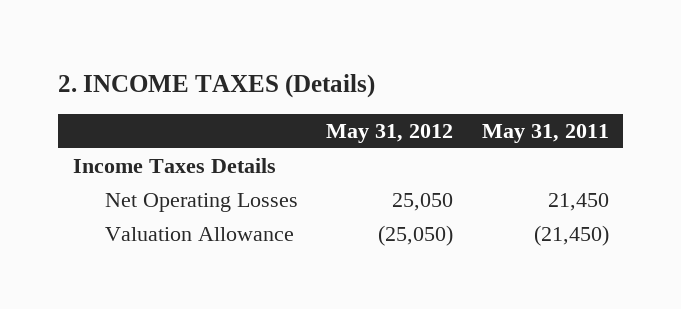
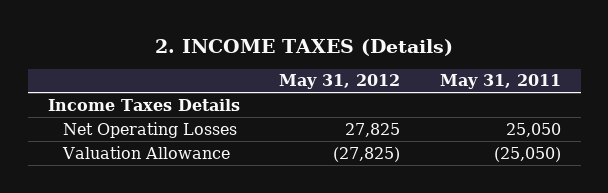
- Net Operating Losses | 25,050 | 21,450
- Valuation Allowance | (25,050) | (21,450)
+ Net Operating Losses | 27,825 | 25,050
+ Valuation Allowance | (27,825) | (25,050)

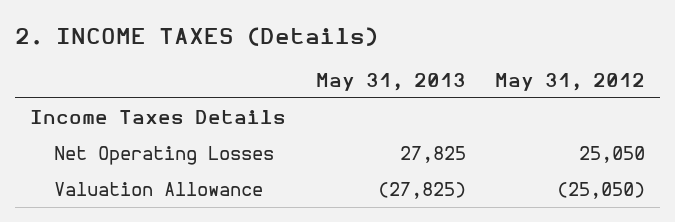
- | May 31, 2012 | May 31, 2011
+ | May 31, 2013 | May 31, 2012
- Net Operating Losses | 27,825 | 25,050
- Valuation Allowance | (27,825) | (25,050)
+ Net Operating Losses | 27,825 | 25,050
+ Valuation Allowance | (27,825) | (25,050)

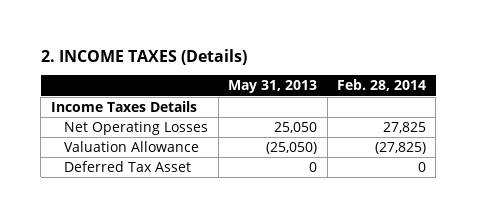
- | May 31, 2013 | May 31, 2012
+ | May 31, 2013 | Feb. 28, 2014
- Net Operating Losses | 27,825 | 25,050
- Valuation Allowance | (27,825) | (25,050)
+ Net Operating Losses | 25,050 | 27,825
+ Valuation Allowance | (25,050) | (27,825)
+ Deferred Tax Asset | 0 | 0

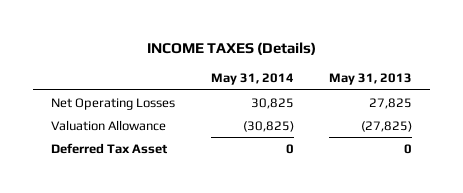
- 2. INCOME TAXES (Details)
+ INCOME TAXES (Details)
- | May 31, 2013 | Feb. 28, 2014
+ | May 31, 2014 | May 31, 2013
- Income Taxes Details
- Net Operating Losses | 25,050 | 27,825
- Valuation Allowance | (25,050) | (27,825)
+ Net Operating Losses | 30,825 | 27,825
+ Valuation Allowance | (30,825) | (27,825)

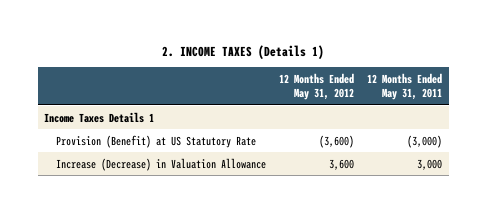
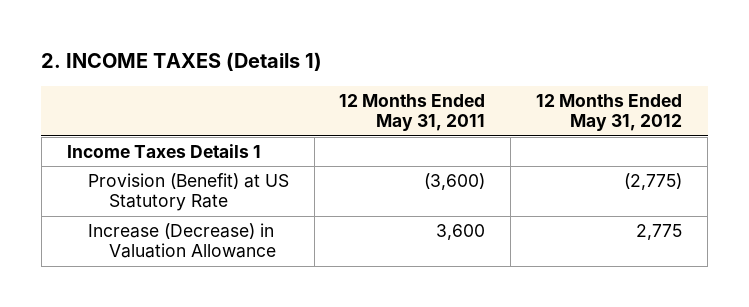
- | 12 Months Ended May 31, 2012 | 12 Months Ended May 31, 2011
+ | 12 Months Ended May 31, 2011 | 12 Months Ended May 31, 2012
- Provision (Benefit) at US Statutory Rate | (3,600) | (3,000)
- Increase (Decrease) in Valuation Allowance | 3,600 | 3,000
+ Provision (Benefit) at US Statutory Rate | (3,600) | (2,775)
+ Increase (Decrease) in Valuation Allowance | 3,600 | 2,775

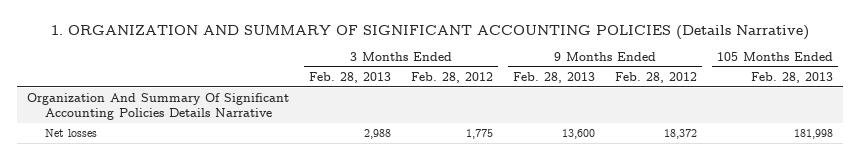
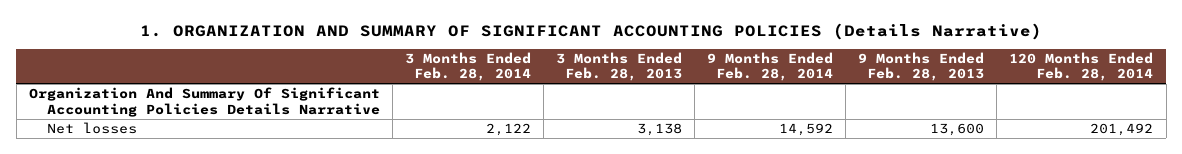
- | 3 Months Ended Feb. 28, 2013 | 3 Months Ended Feb. 28, 2012 | 9 Months Ended Feb. 28, 2013 | 9 Months Ended Feb. 28, 2012 | 105 Months Ended Feb. 28, 2013
+ | 3 Months Ended Feb. 28, 2014 | 3 Months Ended Feb. 28, 2013 | 9 Months Ended Feb. 28, 2014 | 9 Months Ended Feb. 28, 2013 | 120 Months Ended Feb. 28, 2014
- Net losses | 2,988 | 1,775 | 13,600 | 18,372 | 181,998
+ Net losses | 2,122 | 3,138 | 14,592 | 13,600 | 201,492

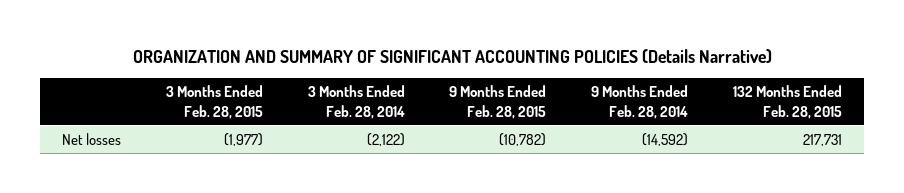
- 1. ORGANIZATION AND SUMMARY OF SIGNIFICANT ACCOUNTING POLICIES (Details Narrative)
+ ORGANIZATION AND SUMMARY OF SIGNIFICANT ACCOUNTING POLICIES (Details Narrative)
- | 3 Months Ended Feb. 28, 2014 | 3 Months Ended Feb. 28, 2013 | 9 Months Ended Feb. 28, 2014 | 9 Months Ended Feb. 28, 2013 | 120 Months Ended Feb. 28, 2014
+ | 3 Months Ended Feb. 28, 2015 | 3 Months Ended Feb. 28, 2014 | 9 Months Ended Feb. 28, 2015 | 9 Months Ended Feb. 28, 2014 | 132 Months Ended Feb. 28, 2015
- Organization And Summary Of Significant Accounting Policies Details Narrative
- Net losses | 2,122 | 3,138 | 14,592 | 13,600 | 201,492
+ Net losses | (1,977) | (2,122) | (10,782) | (14,592) | 217,731

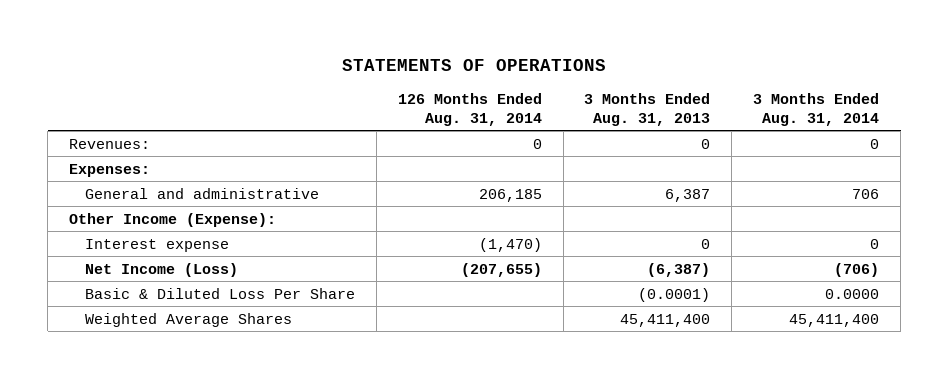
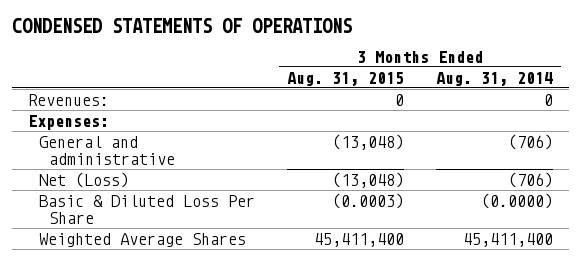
- STATEMENTS OF OPERATIONS
+ CONDENSED STATEMENTS OF OPERATIONS
- | 126 Months Ended Aug. 31, 2014 | 3 Months Ended Aug. 31, 2013 | 3 Months Ended Aug. 31, 2014
+ | 3 Months Ended Aug. 31, 2015 | 3 Months Ended Aug. 31, 2014
- General and administrative | 206,185 | 6,387 | 706
- Other Income (Expense):
- Interest expense | (1,470) | 0 | 0
- Net Income (Loss) | (207,655) | (6,387) | (706)
- Basic & Diluted Loss Per Share | | (0.0001) | 0.0000
+ General and administrative | (13,048) | (706)
+ Net (Loss) | (13,048) | (706)
+ Basic & Diluted Loss Per Share | (0.0003) | (0.0000)

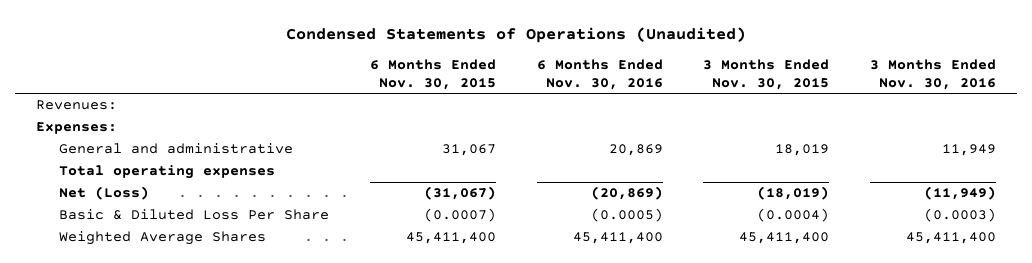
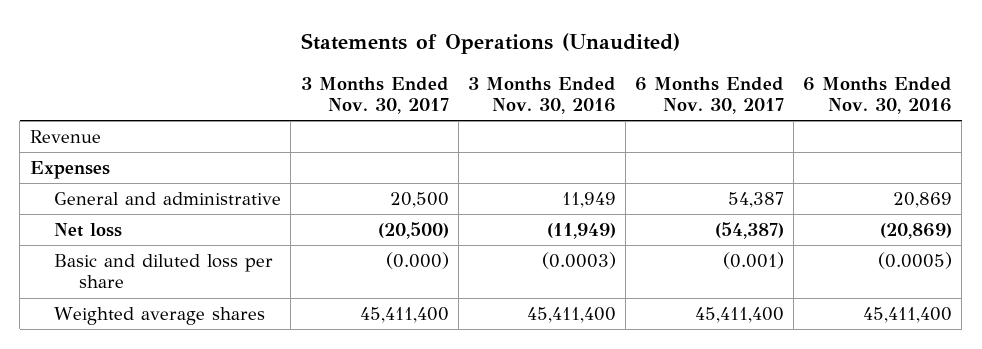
- Condensed Statements of Operations (Unaudited)
+ Statements of Operations (Unaudited)
- | 6 Months Ended Nov. 30, 2015 | 6 Months Ended Nov. 30, 2016 | 3 Months Ended Nov. 30, 2015 | 3 Months Ended Nov. 30, 2016
+ | 3 Months Ended Nov. 30, 2017 | 3 Months Ended Nov. 30, 2016 | 6 Months Ended Nov. 30, 2017 | 6 Months Ended Nov. 30, 2016
- Revenues:
- Expenses:
+ Revenue
+ Expenses
- Total operating expenses
- Net (Loss) | (31,067) | (20,869) | (18,019) | (11,949)
- Basic & Diluted Loss Per Share | (0.0007) | (0.0005) | (0.0004) | (0.0003)
- Weighted Average Shares | 45,411,400 | 45,411,400 | 45,411,400 | 45,411,400
+ Net loss | (20,500) | (11,949) | (54,387) | (20,869)
+ Basic and diluted loss per share | (0.000) | (0.0003) | (0.001) | (0.0005)
+ Weighted average shares | 45,411,400 | 45,411,400 | 45,411,400 | 45,411,400

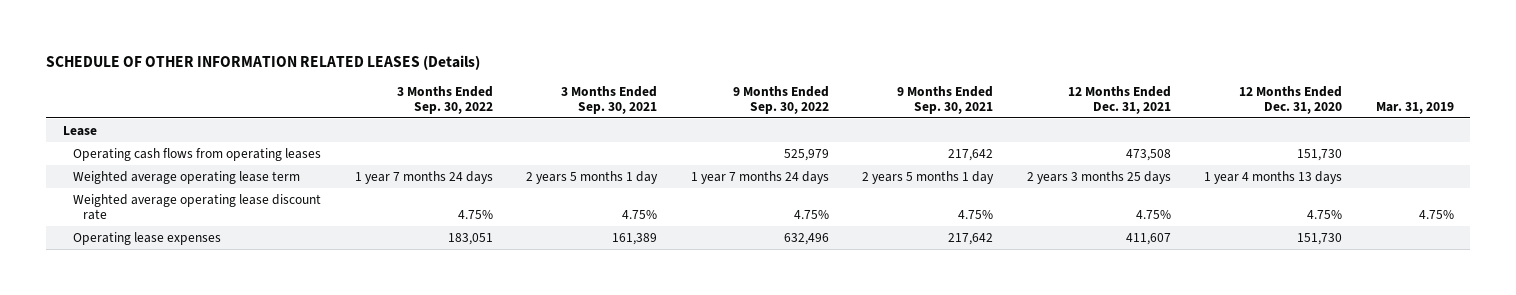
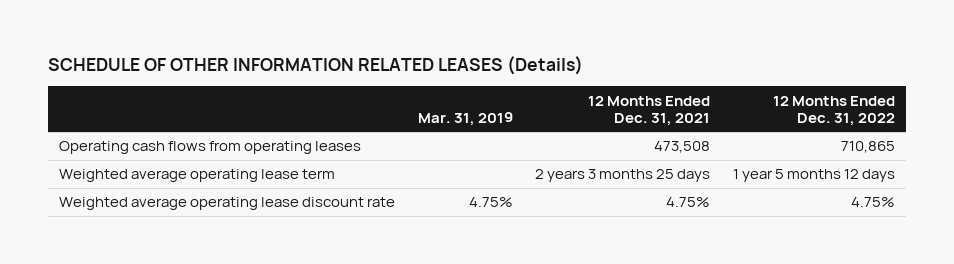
- | 3 Months Ended Sep. 30, 2022 | 3 Months Ended Sep. 30, 2021 | 9 Months Ended Sep. 30, 2022 | 9 Months Ended Sep. 30, 2021 | 12 Months Ended Dec. 31, 2021 | 12 Months Ended Dec. 31, 2020 | Mar. 31, 2019
+ | Mar. 31, 2019 | 12 Months Ended Dec. 31, 2021 | 12 Months Ended Dec. 31, 2022
- Lease
- Operating lease expenses | 183,051 | 161,389 | 632,496 | 217,642 | 411,607 | 151,730 |

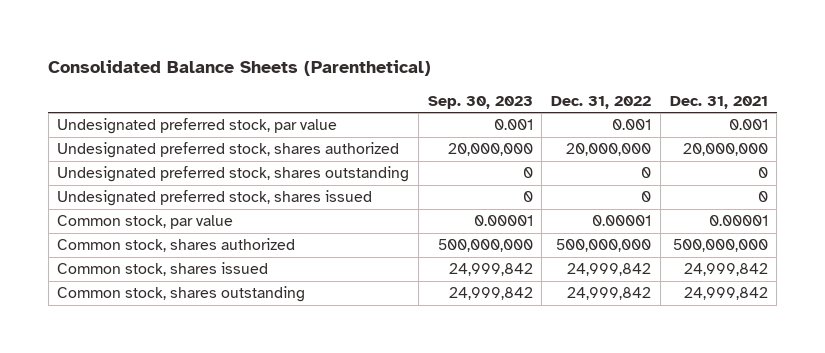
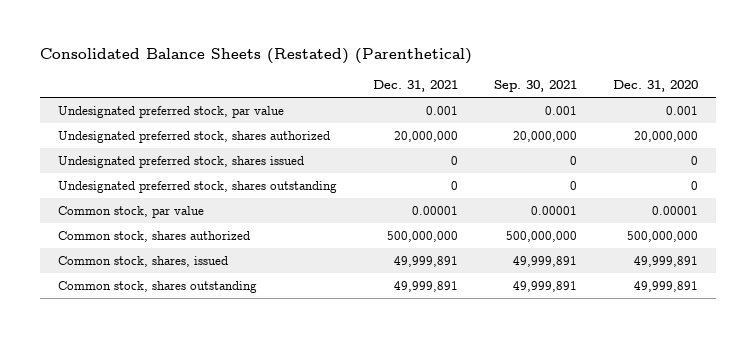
- Consolidated Balance Sheets (Parenthetical)
+ Consolidated Balance Sheets (Restated) (Parenthetical)
- | Sep. 30, 2023 | Dec. 31, 2022 | Dec. 31, 2021
+ | Dec. 31, 2021 | Sep. 30, 2021 | Dec. 31, 2020
moved down: Undesignated preferred stock, shares outstanding | 0 | 0 | 0
- Common stock, shares issued | 24,999,842 | 24,999,842 | 24,999,842
- Common stock, shares outstanding | 24,999,842 | 24,999,842 | 24,999,842
+ Common stock, shares, issued | 49,999,891 | 49,999,891 | 49,999,891
+ Common stock, shares outstanding | 49,999,891 | 49,999,891 | 49,999,891

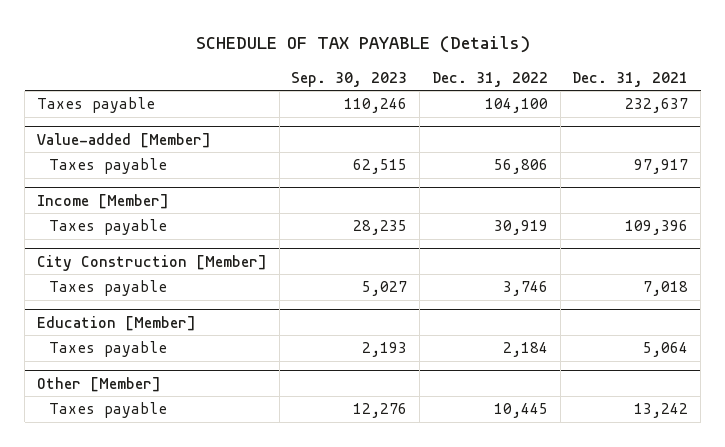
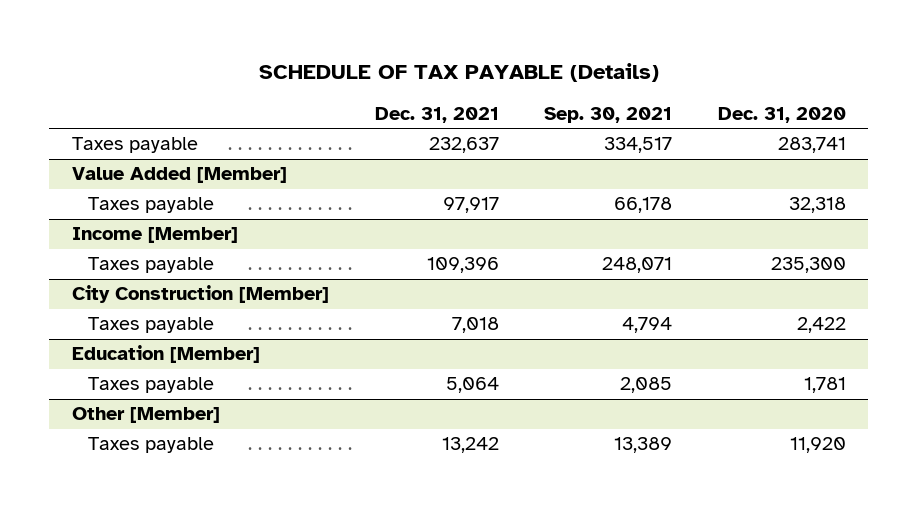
- | Sep. 30, 2023 | Dec. 31, 2022 | Dec. 31, 2021
+ | Dec. 31, 2021 | Sep. 30, 2021 | Dec. 31, 2020
- Value-added [Member]
+ Value Added [Member]

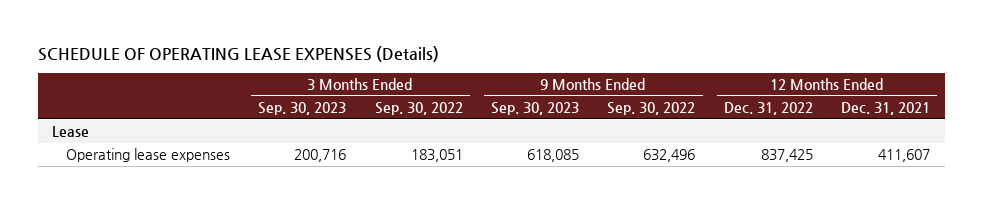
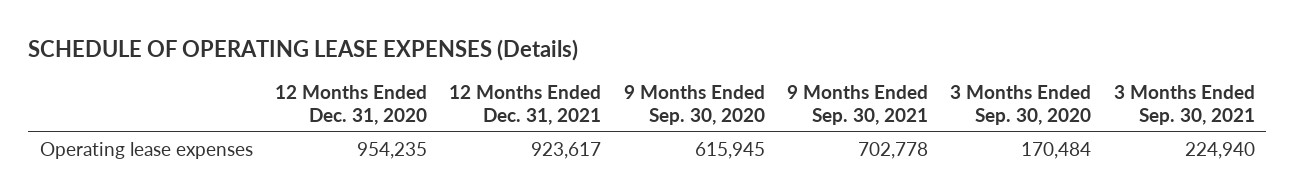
- | 3 Months Ended Sep. 30, 2023 | 3 Months Ended Sep. 30, 2022 | 9 Months Ended Sep. 30, 2023 | 9 Months Ended Sep. 30, 2022 | 12 Months Ended Dec. 31, 2022 | 12 Months Ended Dec. 31, 2021
+ | 12 Months Ended Dec. 31, 2020 | 12 Months Ended Dec. 31, 2021 | 9 Months Ended Sep. 30, 2020 | 9 Months Ended Sep. 30, 2021 | 3 Months Ended Sep. 30, 2020 | 3 Months Ended Sep. 30, 2021
- Lease
- Operating lease expenses | 200,716 | 183,051 | 618,085 | 632,496 | 837,425 | 411,607
+ Operating lease expenses | 954,235 | 923,617 | 615,945 | 702,778 | 170,484 | 224,940

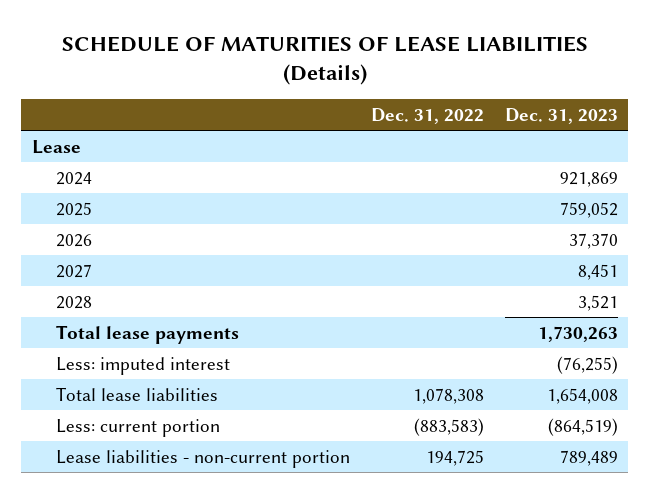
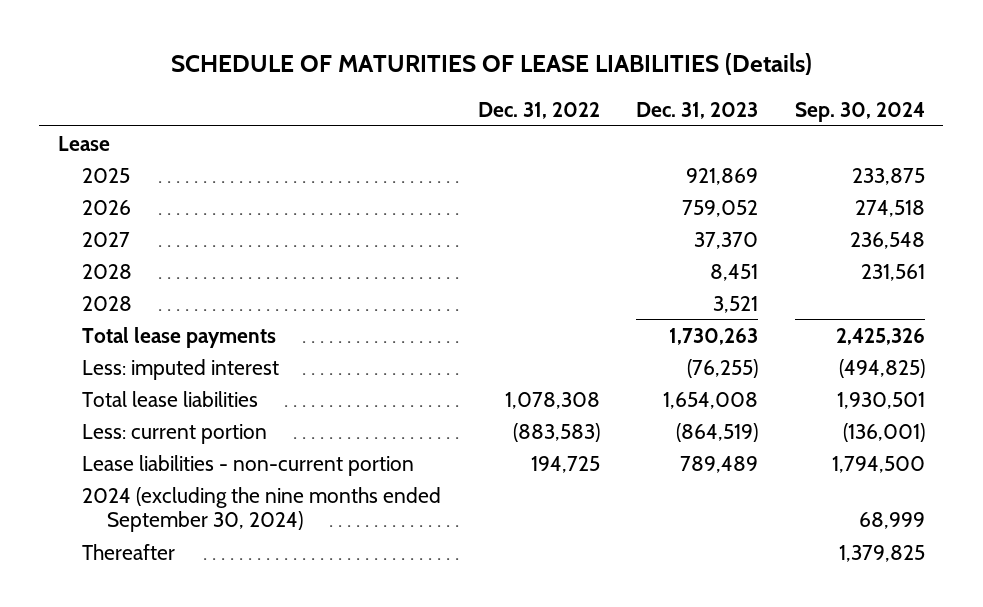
- | Dec. 31, 2022 | Dec. 31, 2023
+ | Dec. 31, 2022 | Dec. 31, 2023 | Sep. 30, 2024
- 2024 | | 921,869
- 2025 | | 759,052
- 2026 | | 37,370
- 2027 | | 8,451
+ 2025 | | 921,869 | 233,875
+ 2026 | | 759,052 | 274,518
+ 2027 | | 37,370 | 236,548
+ 2028 | | 8,451 | 231,561
+ 2024 (excluding the nine months ended September 30, 2024) | | | 68,999
+ Thereafter | | | 1,379,825

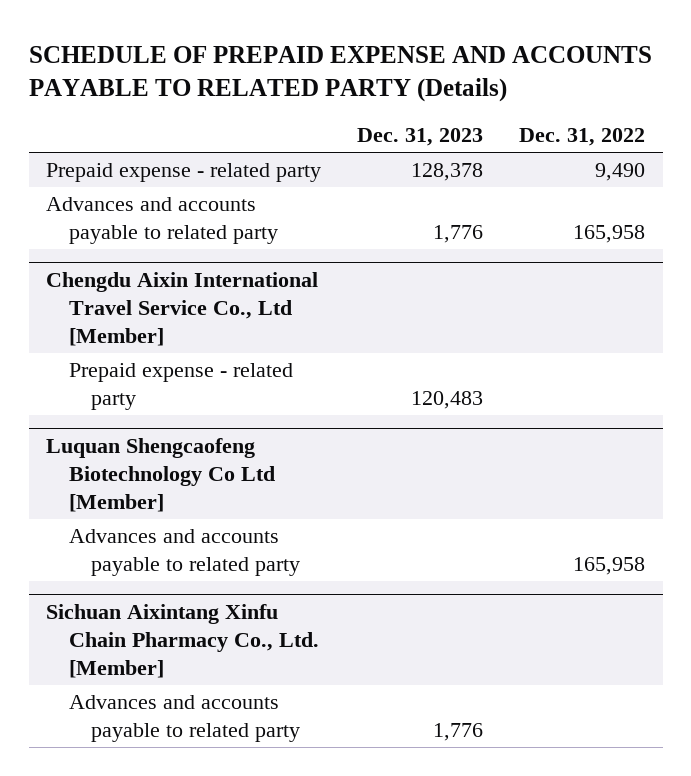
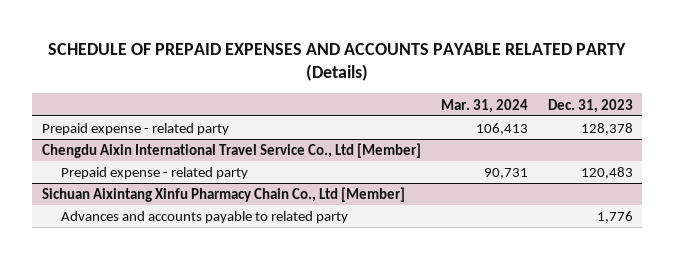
- SCHEDULE OF PREPAID EXPENSE AND ACCOUNTS PAYABLE TO RELATED PARTY (Details)
+ SCHEDULE OF PREPAID EXPENSES AND ACCOUNTS PAYABLE RELATED PARTY (Details)
- | Dec. 31, 2023 | Dec. 31, 2022
+ | Mar. 31, 2024 | Dec. 31, 2023
- Advances and accounts payable to related party | 1,776 | 165,958
- Luquan Shengcaofeng Biotechnology Co Ltd [Member]
- Advances and accounts payable to related party | | 165,958
- Sichuan Aixintang Xinfu Chain Pharmacy Co., Ltd. [Member]
+ Sichuan Aixintang Xinfu Pharmacy Chain Co., Ltd [Member]

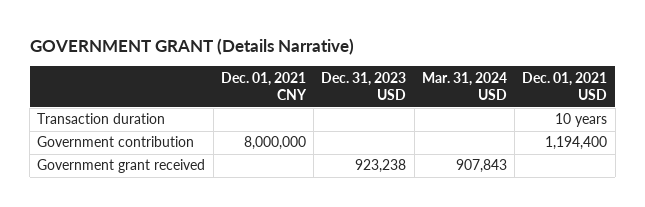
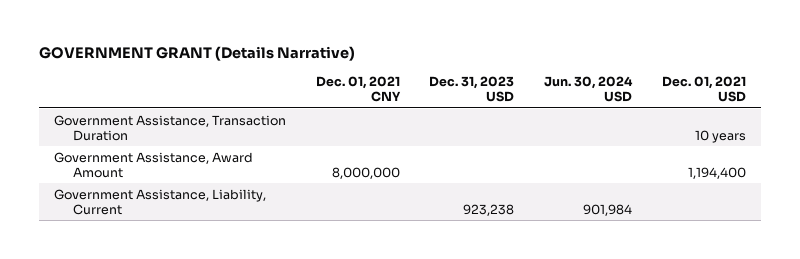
- | Dec. 01, 2021 CNY | Dec. 31, 2023 USD | Mar. 31, 2024 USD | Dec. 01, 2021 USD
+ | Dec. 01, 2021 CNY | Dec. 31, 2023 USD | Jun. 30, 2024 USD | Dec. 01, 2021 USD
- Transaction duration | | | | 10 years
- Government contribution | 8,000,000 | | | 1,194,400
- Government grant received | | 923,238 | 907,843 |
+ Government Assistance, Transaction Duration | | | | 10 years
+ Government Assistance, Award Amount | 8,000,000 | | | 1,194,400
+ Government Assistance, Liability, Current | | 923,238 | 901,984 |

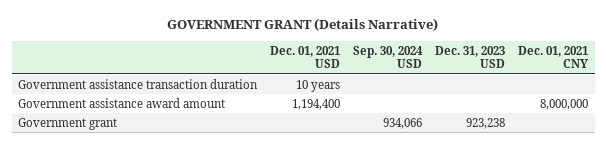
- | Dec. 01, 2021 CNY | Dec. 31, 2023 USD | Jun. 30, 2024 USD | Dec. 01, 2021 USD
+ | Dec. 01, 2021 USD | Sep. 30, 2024 USD | Dec. 31, 2023 USD | Dec. 01, 2021 CNY
- Government Assistance, Transaction Duration | | | | 10 years
- Government Assistance, Award Amount | 8,000,000 | | | 1,194,400
- Government Assistance, Liability, Current | | 923,238 | 901,984 |
+ Government assistance transaction duration | 10 years | | |
+ Government assistance award amount | 1,194,400 | | | 8,000,000
+ Government grant | | 934,066 | 923,238 |

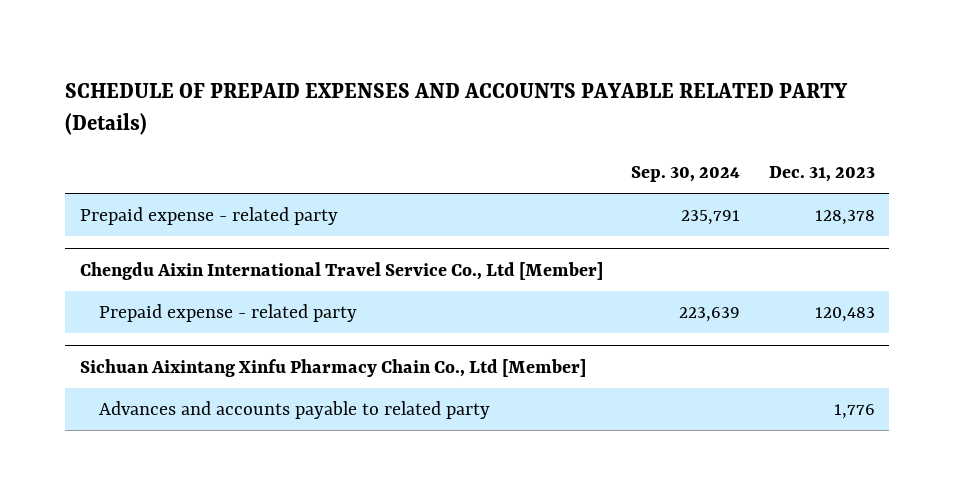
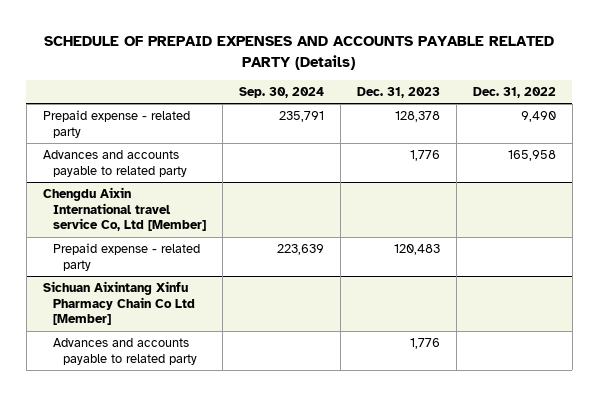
- | Sep. 30, 2024 | Dec. 31, 2023
+ | Sep. 30, 2024 | Dec. 31, 2023 | Dec. 31, 2022
- Chengdu Aixin International Travel Service Co., Ltd [Member]
+ Advances and accounts payable to related party | | 1,776 | 165,958
+ Chengdu Aixin International travel service Co, Ltd [Member]
- Sichuan Aixintang Xinfu Pharmacy Chain Co., Ltd [Member]
+ Sichuan Aixintang Xinfu Pharmacy Chain Co Ltd [Member]

